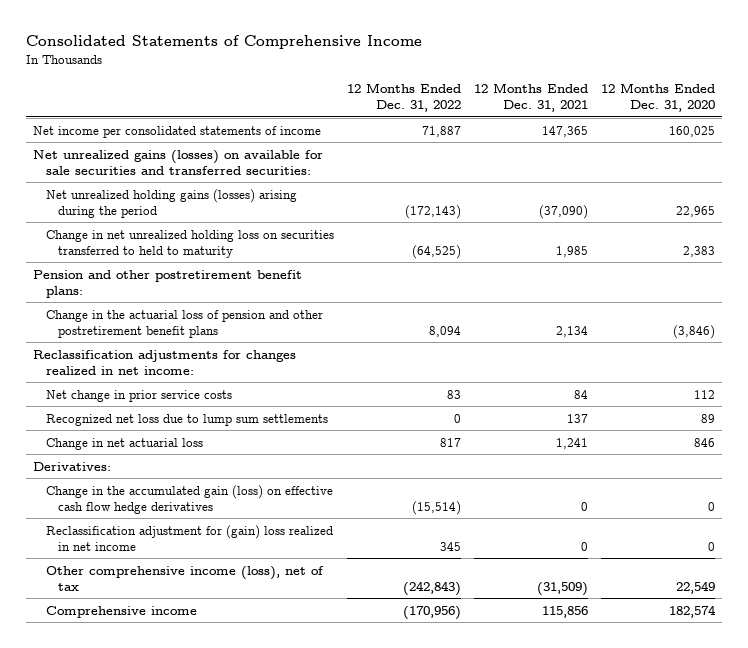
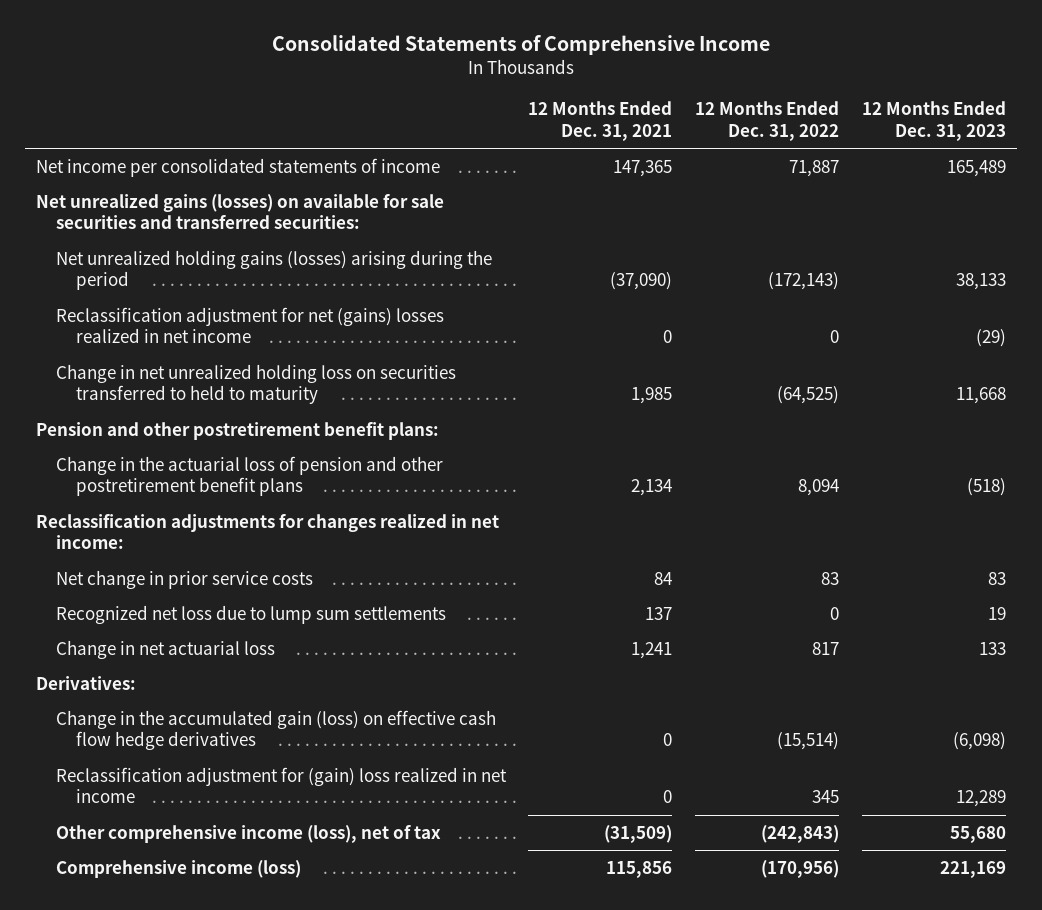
- | 12 Months Ended Dec. 31, 2022 | 12 Months Ended Dec. 31, 2021 | 12 Months Ended Dec. 31, 2020
+ | 12 Months Ended Dec. 31, 2021 | 12 Months Ended Dec. 31, 2022 | 12 Months Ended Dec. 31, 2023
+ Reclassification adjustment for net (gains) losses realized in net income | 0 | 0 | (29)
- Comprehensive income | (170,956) | 115,856 | 182,574
+ Comprehensive income (loss) | 115,856 | (170,956) | 221,169

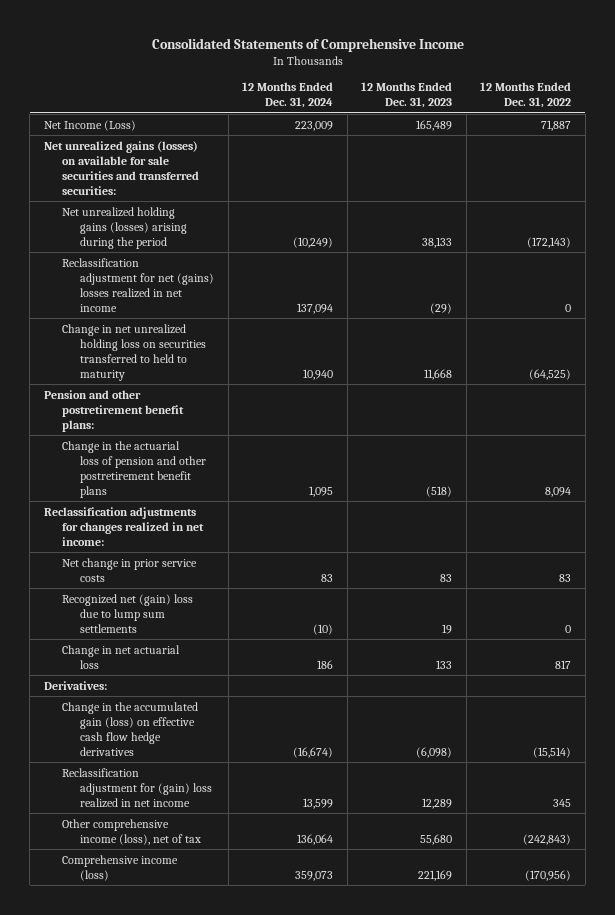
- | 12 Months Ended Dec. 31, 2021 | 12 Months Ended Dec. 31, 2022 | 12 Months Ended Dec. 31, 2023
+ | 12 Months Ended Dec. 31, 2024 | 12 Months Ended Dec. 31, 2023 | 12 Months Ended Dec. 31, 2022
- Net income per consolidated statements of income | 147,365 | 71,887 | 165,489
+ Net Income (Loss) | 223,009 | 165,489 | 71,887
- Recognized net loss due to lump sum settlements | 137 | 0 | 19
+ Recognized net (gain) loss due to lump sum settlements | (10) | 19 | 0

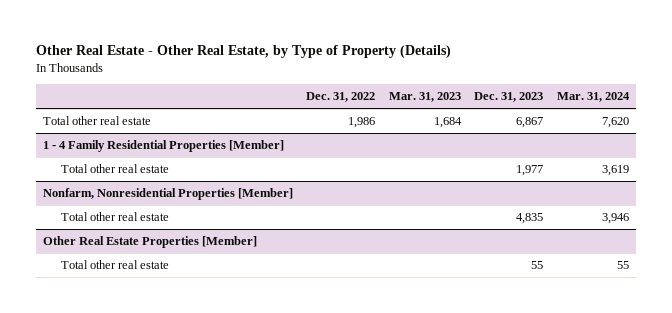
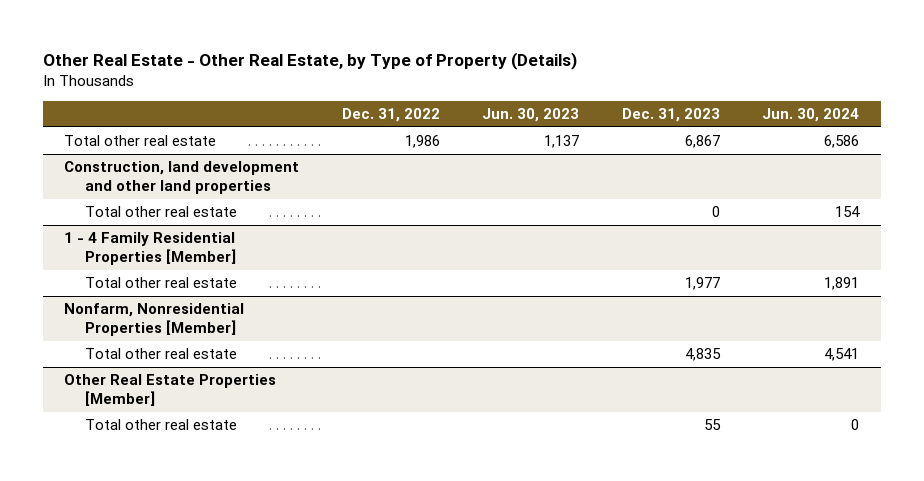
- | Dec. 31, 2022 | Mar. 31, 2023 | Dec. 31, 2023 | Mar. 31, 2024
+ | Dec. 31, 2022 | Jun. 30, 2023 | Dec. 31, 2023 | Jun. 30, 2024
+ Construction, land development and other land properties
+ Total other real estate | | | 0 | 154

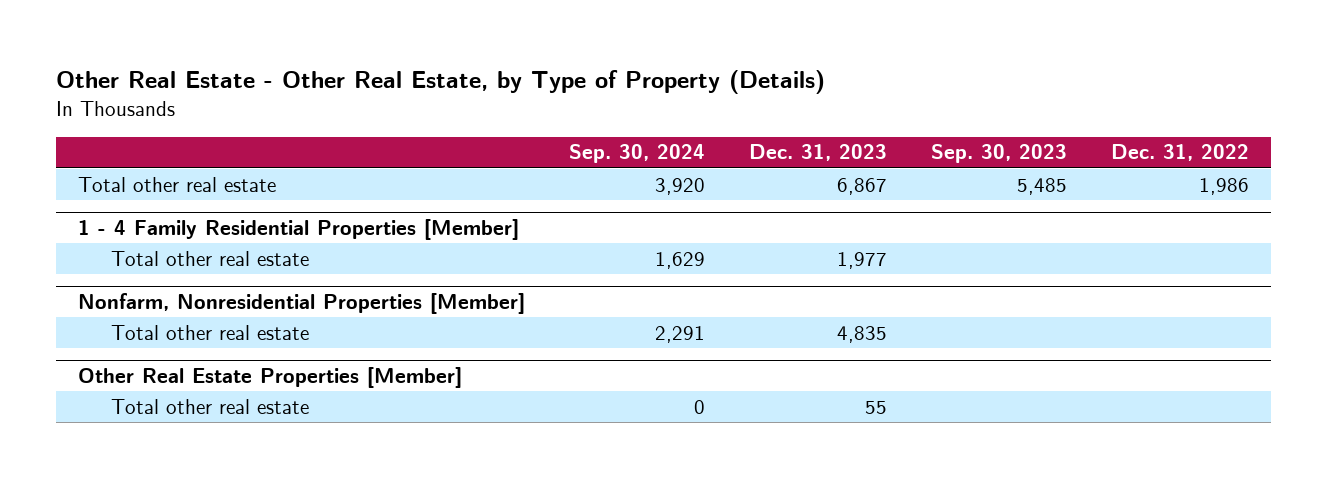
- | Dec. 31, 2022 | Jun. 30, 2023 | Dec. 31, 2023 | Jun. 30, 2024
+ | Sep. 30, 2024 | Dec. 31, 2023 | Sep. 30, 2023 | Dec. 31, 2022
- Construction, land development and other land properties
- Total other real estate | | | 0 | 154

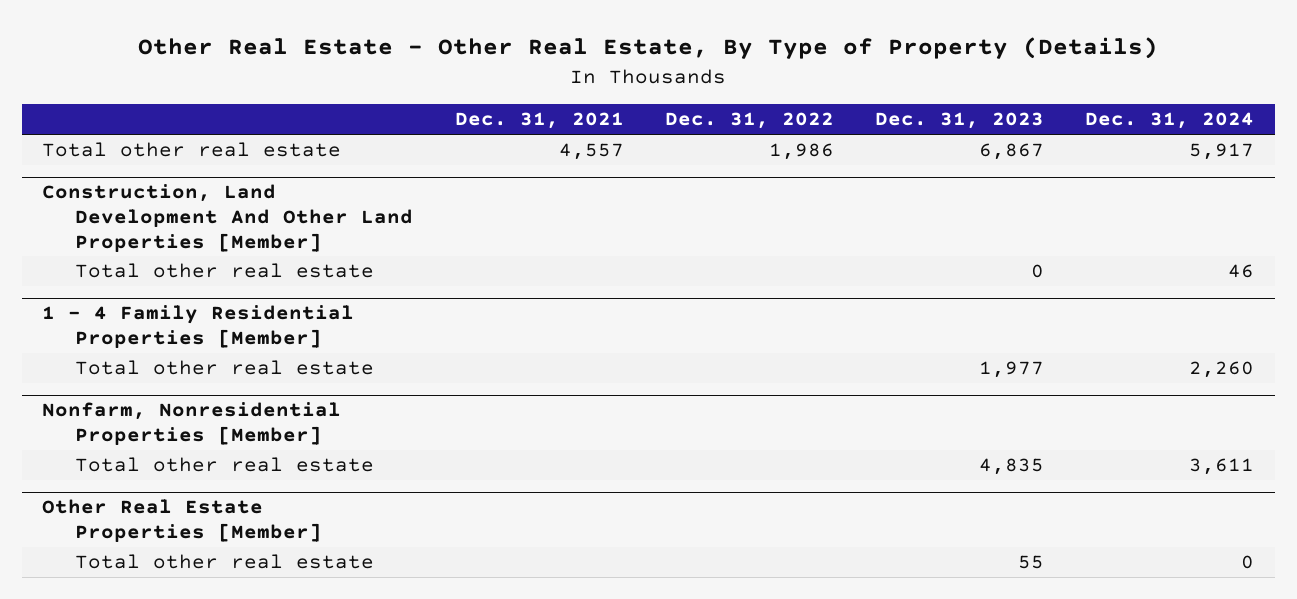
- Other Real Estate - Other Real Estate, by Type of Property (Details)
+ Other Real Estate - Other Real Estate, By Type of Property (Details)
- | Sep. 30, 2024 | Dec. 31, 2023 | Sep. 30, 2023 | Dec. 31, 2022
+ | Dec. 31, 2021 | Dec. 31, 2022 | Dec. 31, 2023 | Dec. 31, 2024
+ Construction, Land Development And Other Land Properties [Member]
+ Total other real estate | | | 0 | 46

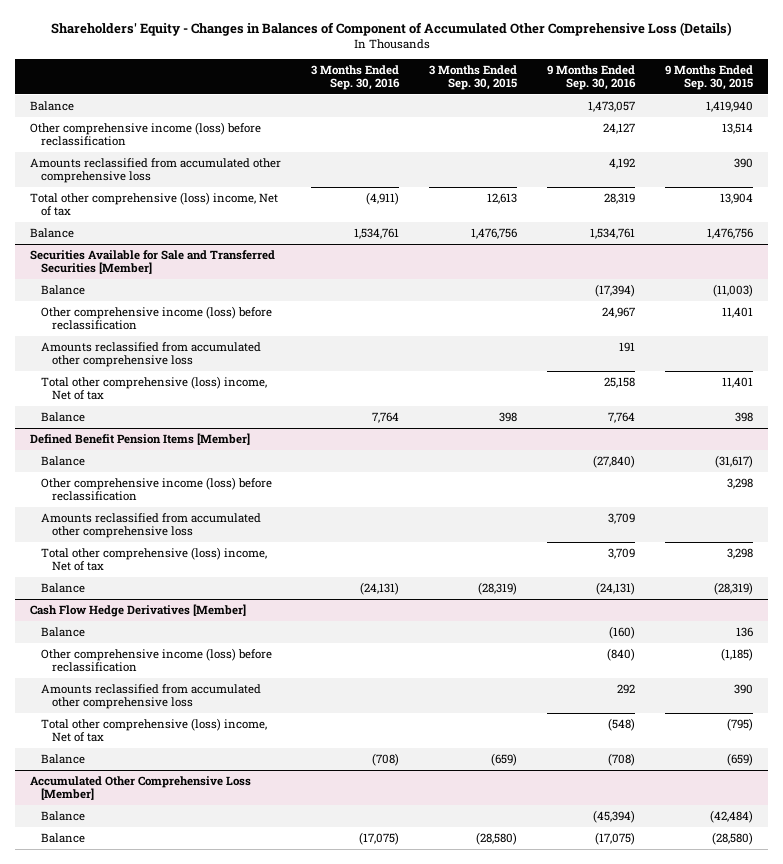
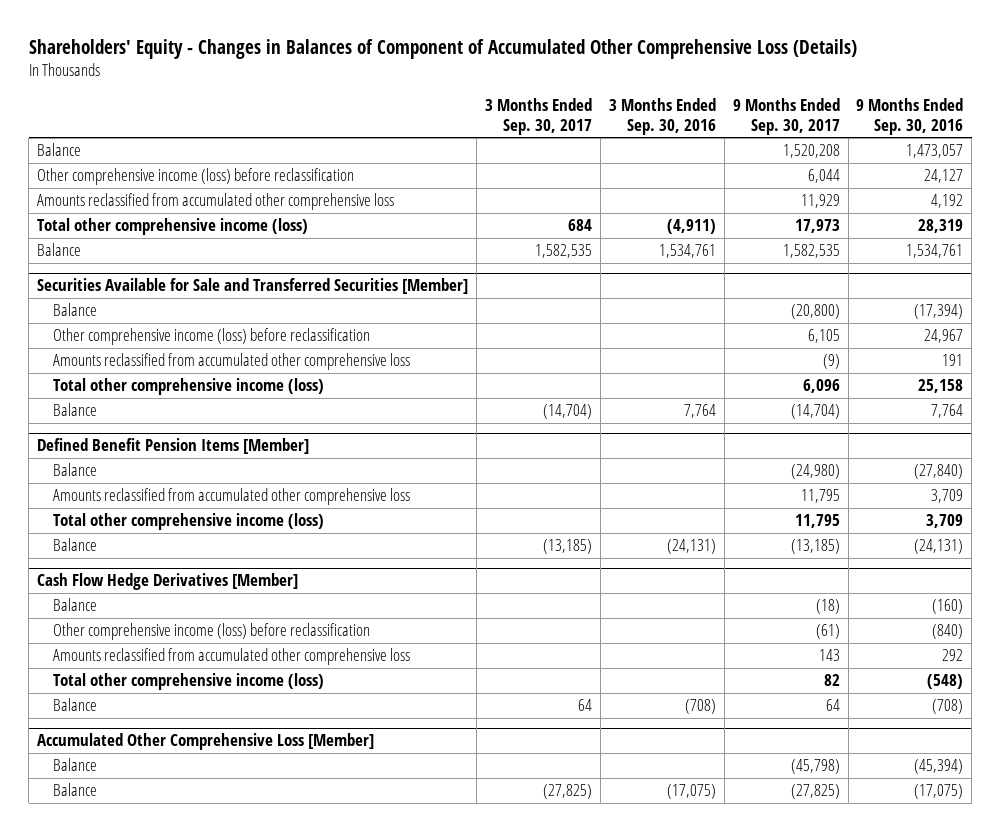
- | 3 Months Ended Sep. 30, 2016 | 3 Months Ended Sep. 30, 2015 | 9 Months Ended Sep. 30, 2016 | 9 Months Ended Sep. 30, 2015
+ | 3 Months Ended Sep. 30, 2017 | 3 Months Ended Sep. 30, 2016 | 9 Months Ended Sep. 30, 2017 | 9 Months Ended Sep. 30, 2016
- Total other comprehensive (loss) income, Net of tax | (4,911) | 12,613 | 28,319 | 13,904
+ Total other comprehensive income (loss) | 684 | (4,911) | 17,973 | 28,319
@ Securities Available for Sale and Transferred Securities [Member]
- Total other comprehensive (loss) income, Net of tax | | | 25,158 | 11,401
+ Total other comprehensive income (loss) | | | 6,096 | 25,158
@ Defined Benefit Pension Items [Member]
- Other comprehensive income (loss) before reclassification | | | | 3,298
- Total other comprehensive (loss) income, Net of tax | | | 3,709 | 3,298
+ Total other comprehensive income (loss) | | | 11,795 | 3,709
@ Cash Flow Hedge Derivatives [Member]
- Total other comprehensive (loss) income, Net of tax | | | (548) | (795)
+ Total other comprehensive income (loss) | | | 82 | (548)

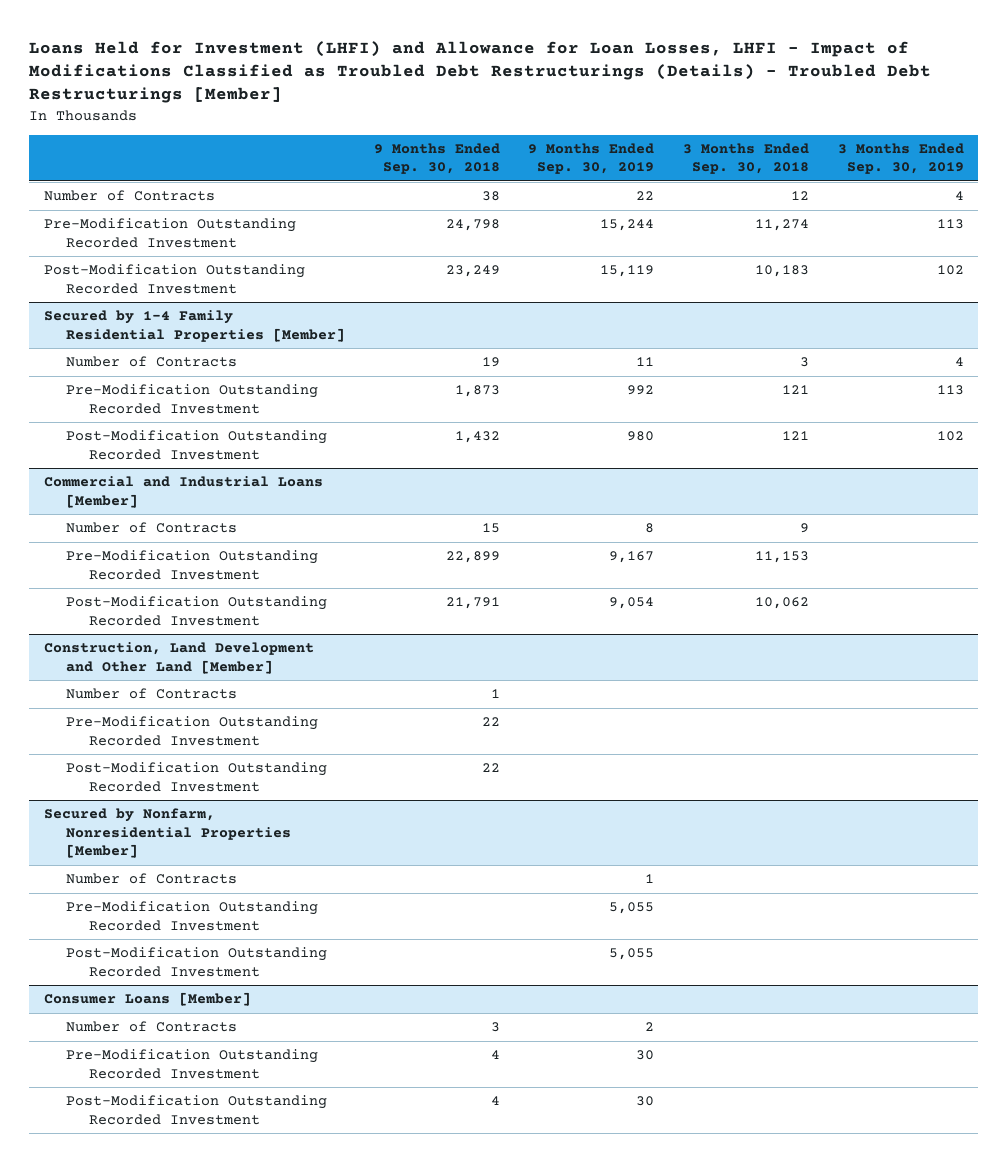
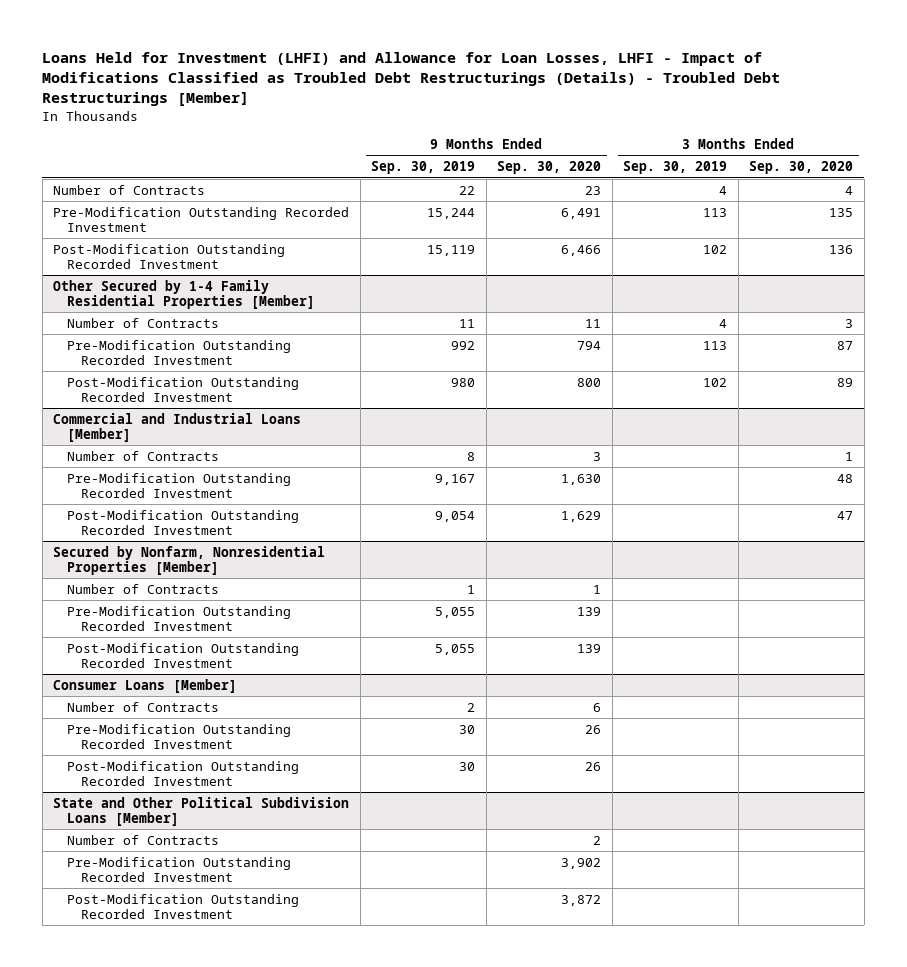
- | 9 Months Ended Sep. 30, 2018 | 9 Months Ended Sep. 30, 2019 | 3 Months Ended Sep. 30, 2018 | 3 Months Ended Sep. 30, 2019
+ | 9 Months Ended Sep. 30, 2019 | 9 Months Ended Sep. 30, 2020 | 3 Months Ended Sep. 30, 2019 | 3 Months Ended Sep. 30, 2020
- Secured by 1-4 Family Residential Properties [Member]
+ Other Secured by 1-4 Family Residential Properties [Member]
- Construction, Land Development and Other Land [Member]
- Number of Contracts | 1 | | |
- Pre-Modification Outstanding Recorded Investment | 22 | | |
- Post-Modification Outstanding Recorded Investment | 22 | | |
+ State and Other Political Subdivision Loans [Member]
+ Number of Contracts | | 2 | |
+ Pre-Modification Outstanding Recorded Investment | | 3,902 | |
+ Post-Modification Outstanding Recorded Investment | | 3,872 | |

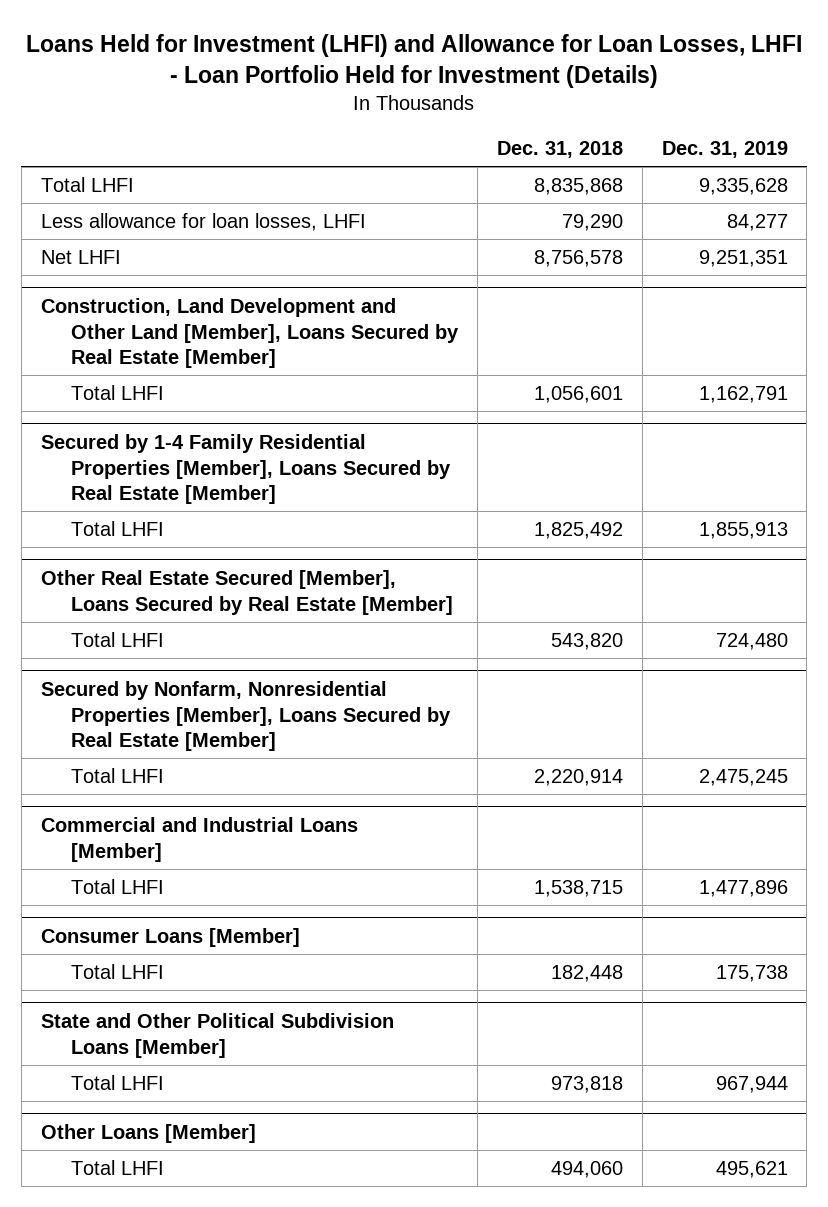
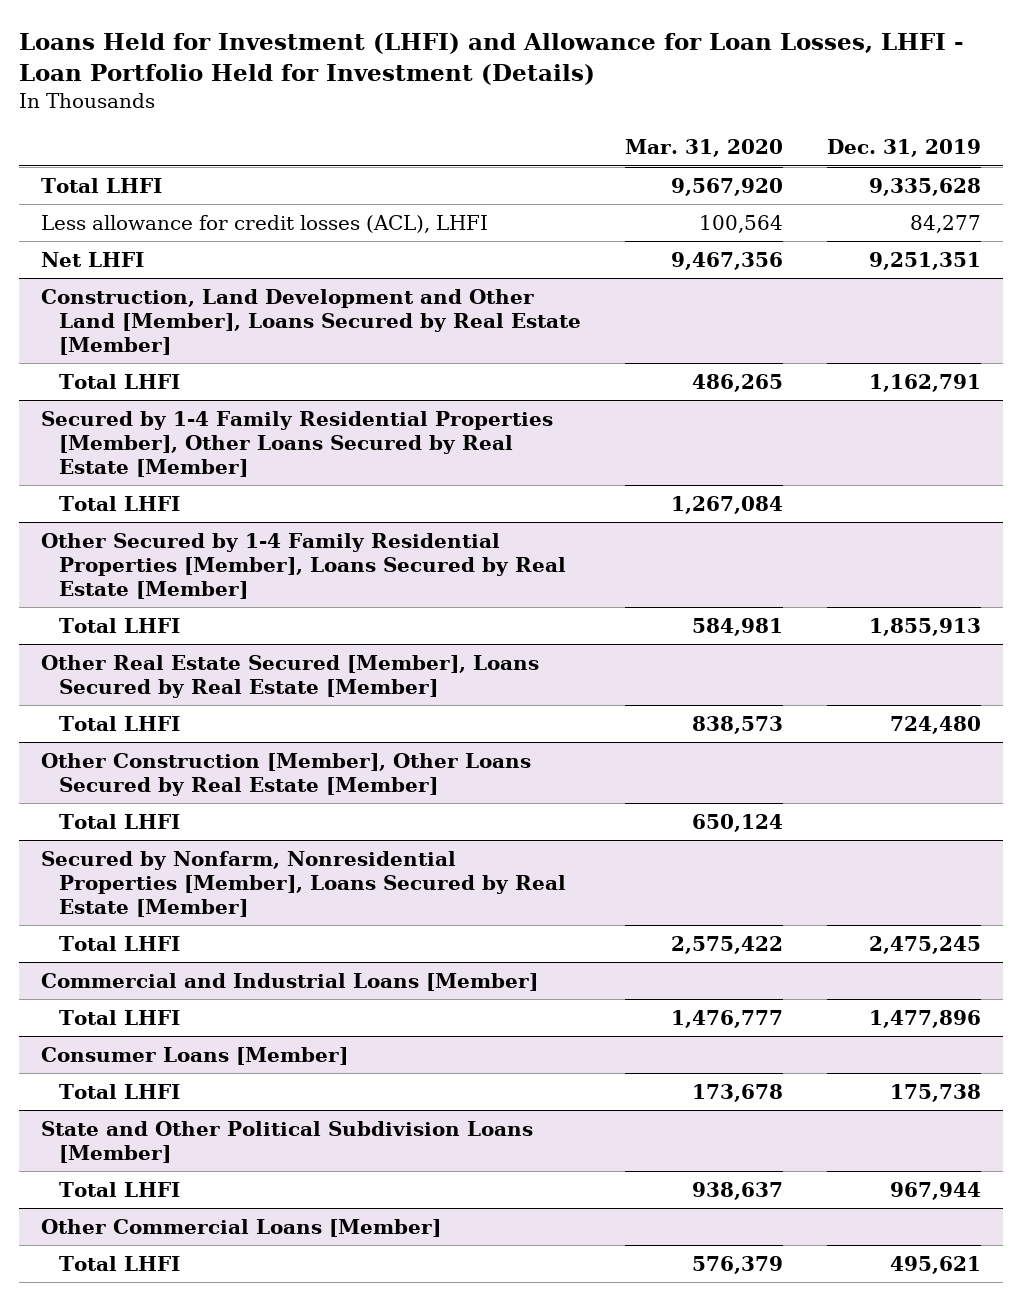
- | Dec. 31, 2018 | Dec. 31, 2019
+ | Mar. 31, 2020 | Dec. 31, 2019
- Less allowance for loan losses, LHFI | 79,290 | 84,277
+ Less allowance for credit losses (ACL), LHFI | 100,564 | 84,277
- Secured by 1-4 Family Residential Properties [Member], Loans Secured by Real Estate [Member]
+ Secured by 1-4 Family Residential Properties [Member], Other Loans Secured by Real Estate [Member]
+ Total LHFI | 1,267,084 |
+ Other Secured by 1-4 Family Residential Properties [Member], Loans Secured by Real Estate [Member]
+ Other Construction [Member], Other Loans Secured by Real Estate [Member]
+ Total LHFI | 650,124 |
- Other Loans [Member]
+ Other Commercial Loans [Member]

